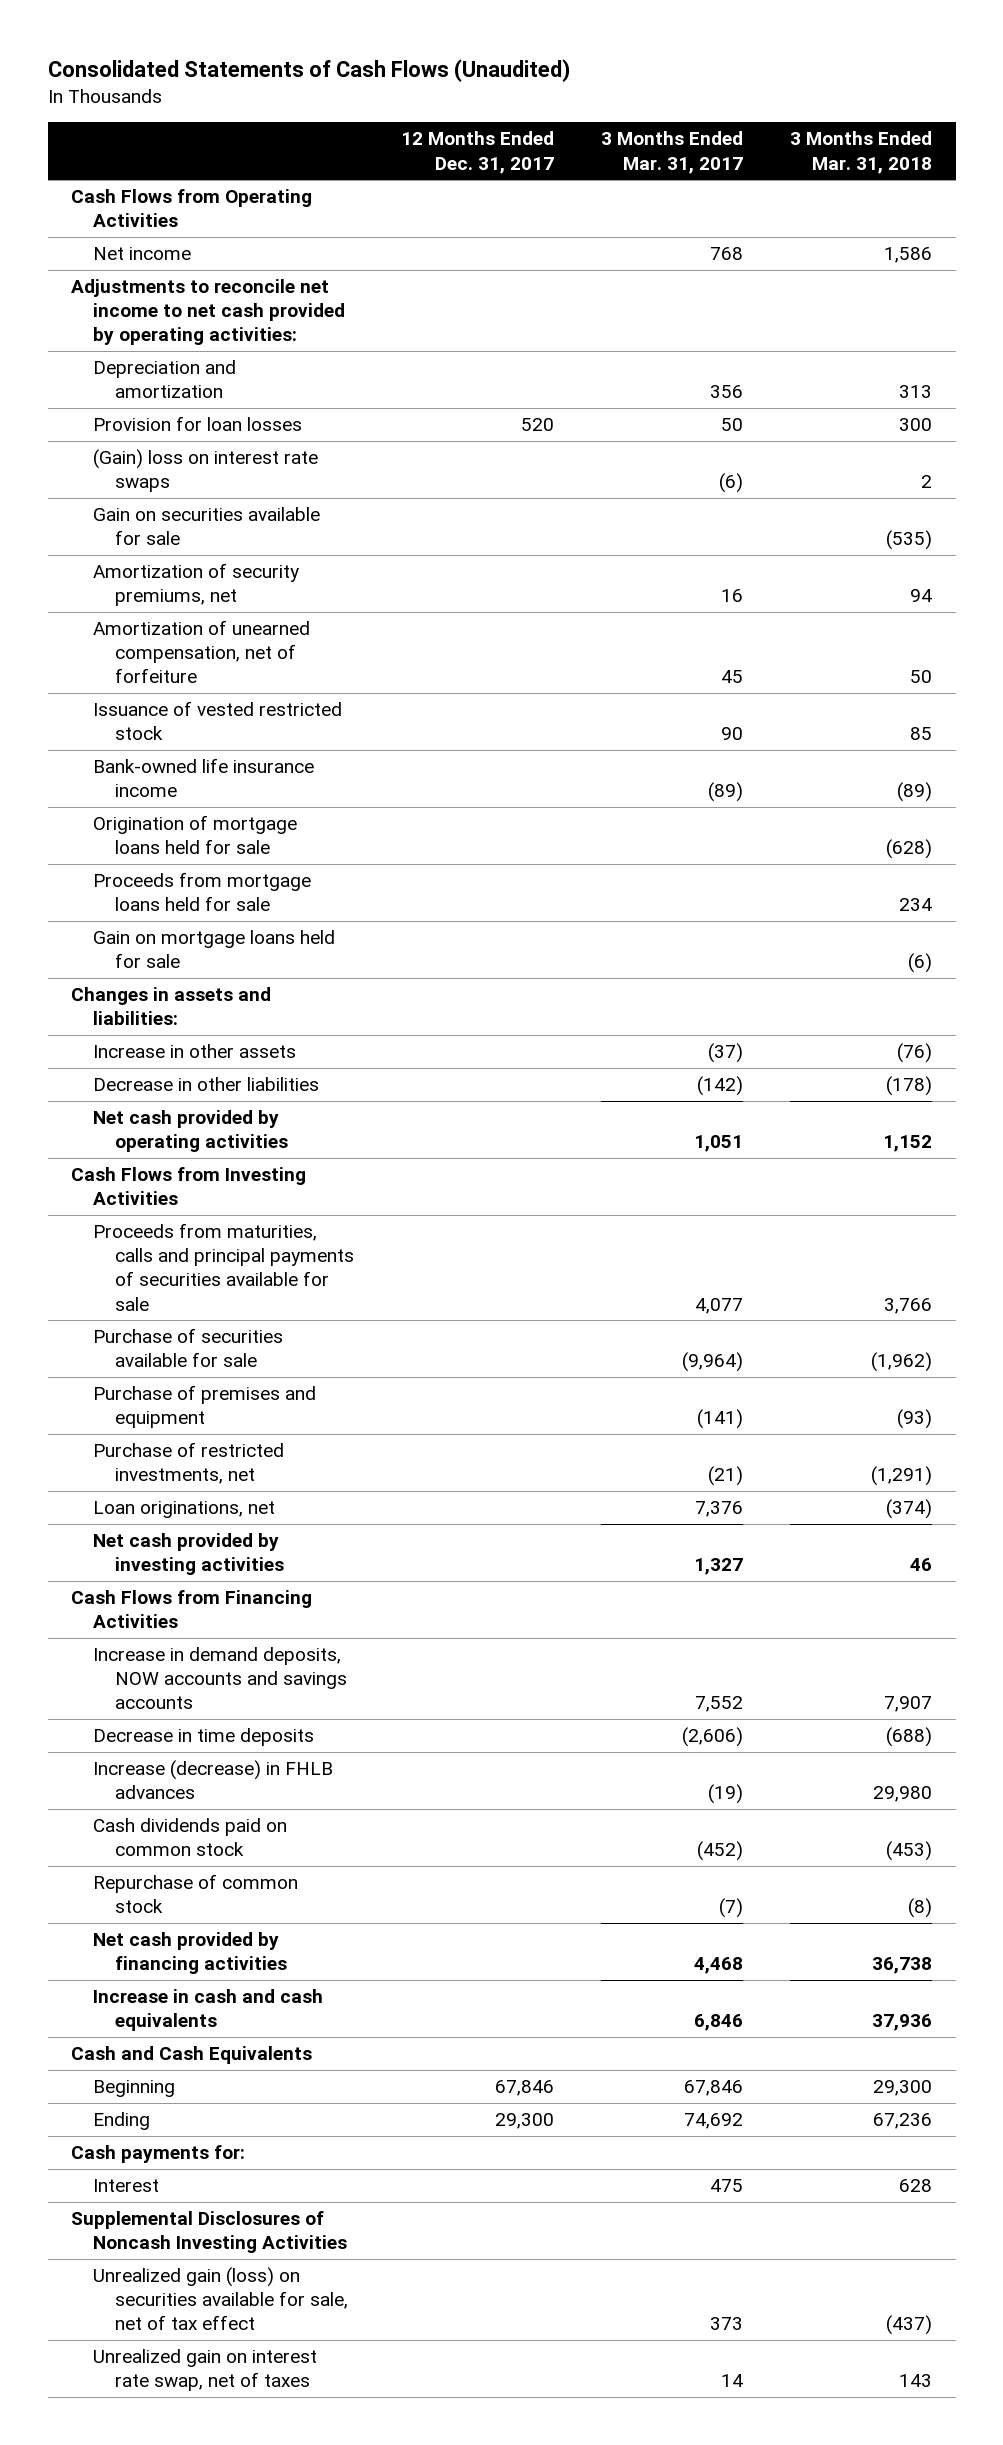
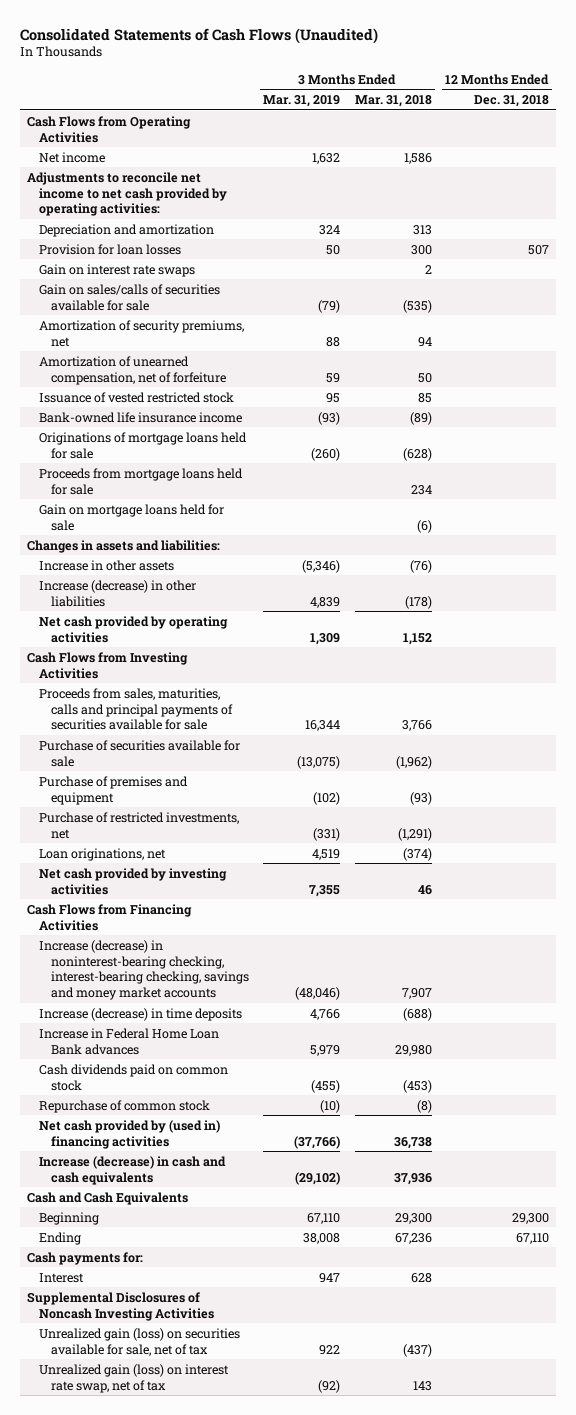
- | 12 Months Ended Dec. 31, 2017 | 3 Months Ended Mar. 31, 2017 | 3 Months Ended Mar. 31, 2018
+ | 3 Months Ended Mar. 31, 2019 | 3 Months Ended Mar. 31, 2018 | 12 Months Ended Dec. 31, 2018
- (Gain) loss on interest rate swaps | | (6) | 2
- Gain on securities available for sale | | | (535)
+ Gain on interest rate swaps | | 2 |
+ Gain on sales/calls of securities available for sale | (79) | (535) |
- Origination of mortgage loans held for sale | | | (628)
+ Originations of mortgage loans held for sale | (260) | (628) |
- Decrease in other liabilities | | (142) | (178)
+ Increase (decrease) in other liabilities | 4,839 | (178) |
- Proceeds from maturities, calls and principal payments of securities available for sale | | 4,077 | 3,766
+ Proceeds from sales, maturities, calls and principal payments of securities available for sale | 16,344 | 3,766 |
- Increase in demand deposits, NOW accounts and savings accounts | | 7,552 | 7,907
- Decrease in time deposits | | (2,606) | (688)
- Increase (decrease) in FHLB advances | | (19) | 29,980
+ Increase (decrease) in noninterest-bearing checking, interest-bearing checking, savings and money market accounts | (48,046) | 7,907 |
+ Increase (decrease) in time deposits | 4,766 | (688) |
+ Increase in Federal Home Loan Bank advances | 5,979 | 29,980 |
- Net cash provided by financing activities | | 4,468 | 36,738
- Increase in cash and cash equivalents | | 6,846 | 37,936
+ Net cash provided by (used in) financing activities | (37,766) | 36,738 |
+ Increase (decrease) in cash and cash equivalents | (29,102) | 37,936 |
- Unrealized gain (loss) on securities available for sale, net of tax effect | | 373 | (437)
- Unrealized gain on interest rate swap, net of taxes | | 14 | 143
+ Unrealized gain (loss) on securities available for sale, net of tax | 922 | (437) |
+ Unrealized gain (loss) on interest rate swap, net of tax | (92) | 143 |

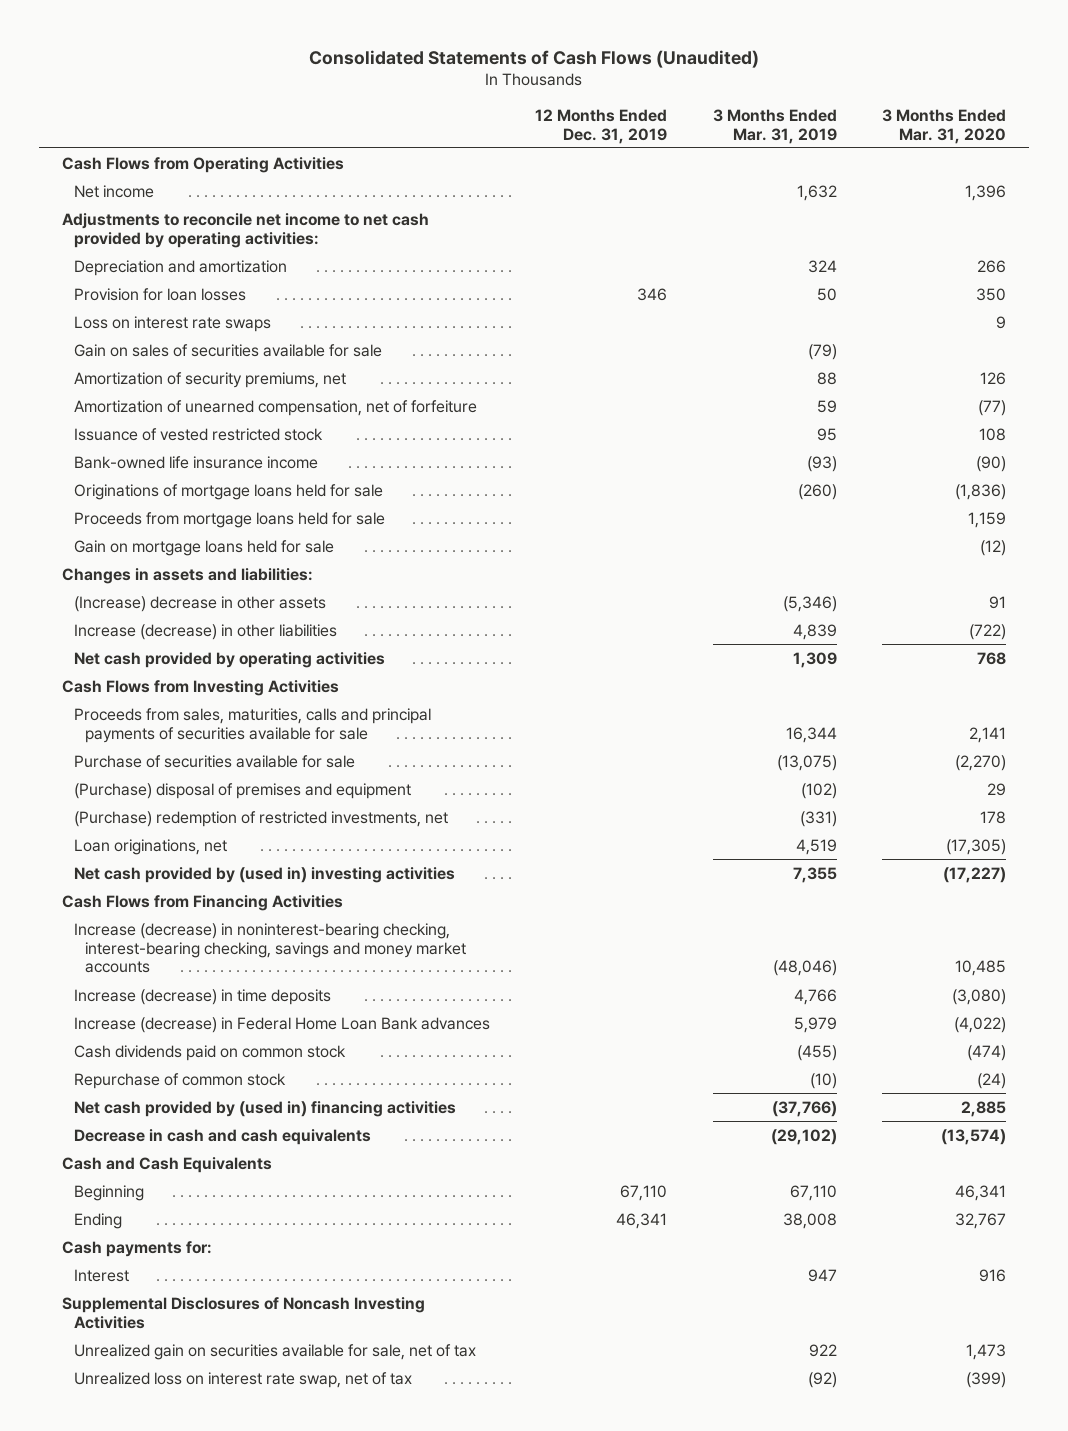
- | 3 Months Ended Mar. 31, 2019 | 3 Months Ended Mar. 31, 2018 | 12 Months Ended Dec. 31, 2018
+ | 12 Months Ended Dec. 31, 2019 | 3 Months Ended Mar. 31, 2019 | 3 Months Ended Mar. 31, 2020
- Gain on interest rate swaps | | 2 |
- Gain on sales/calls of securities available for sale | (79) | (535) |
+ Loss on interest rate swaps | | | 9
+ Gain on sales of securities available for sale | | (79) |
- Increase in other assets | (5,346) | (76) |
+ (Increase) decrease in other assets | | (5,346) | 91
- Purchase of premises and equipment | (102) | (93) |
- Purchase of restricted investments, net | (331) | (1,291) |
+ (Purchase) disposal of premises and equipment | | (102) | 29
+ (Purchase) redemption of restricted investments, net | | (331) | 178
- Net cash provided by investing activities | 7,355 | 46 |
+ Net cash provided by (used in) investing activities | | 7,355 | (17,227)
- Increase in Federal Home Loan Bank advances | 5,979 | 29,980 |
+ Increase (decrease) in Federal Home Loan Bank advances | | 5,979 | (4,022)
- Increase (decrease) in cash and cash equivalents | (29,102) | 37,936 |
+ Decrease in cash and cash equivalents | | (29,102) | (13,574)
- Unrealized gain (loss) on securities available for sale, net of tax | 922 | (437) |
- Unrealized gain (loss) on interest rate swap, net of tax | (92) | 143 |
+ Unrealized gain on securities available for sale, net of tax | | 922 | 1,473
+ Unrealized loss on interest rate swap, net of tax | | (92) | (399)

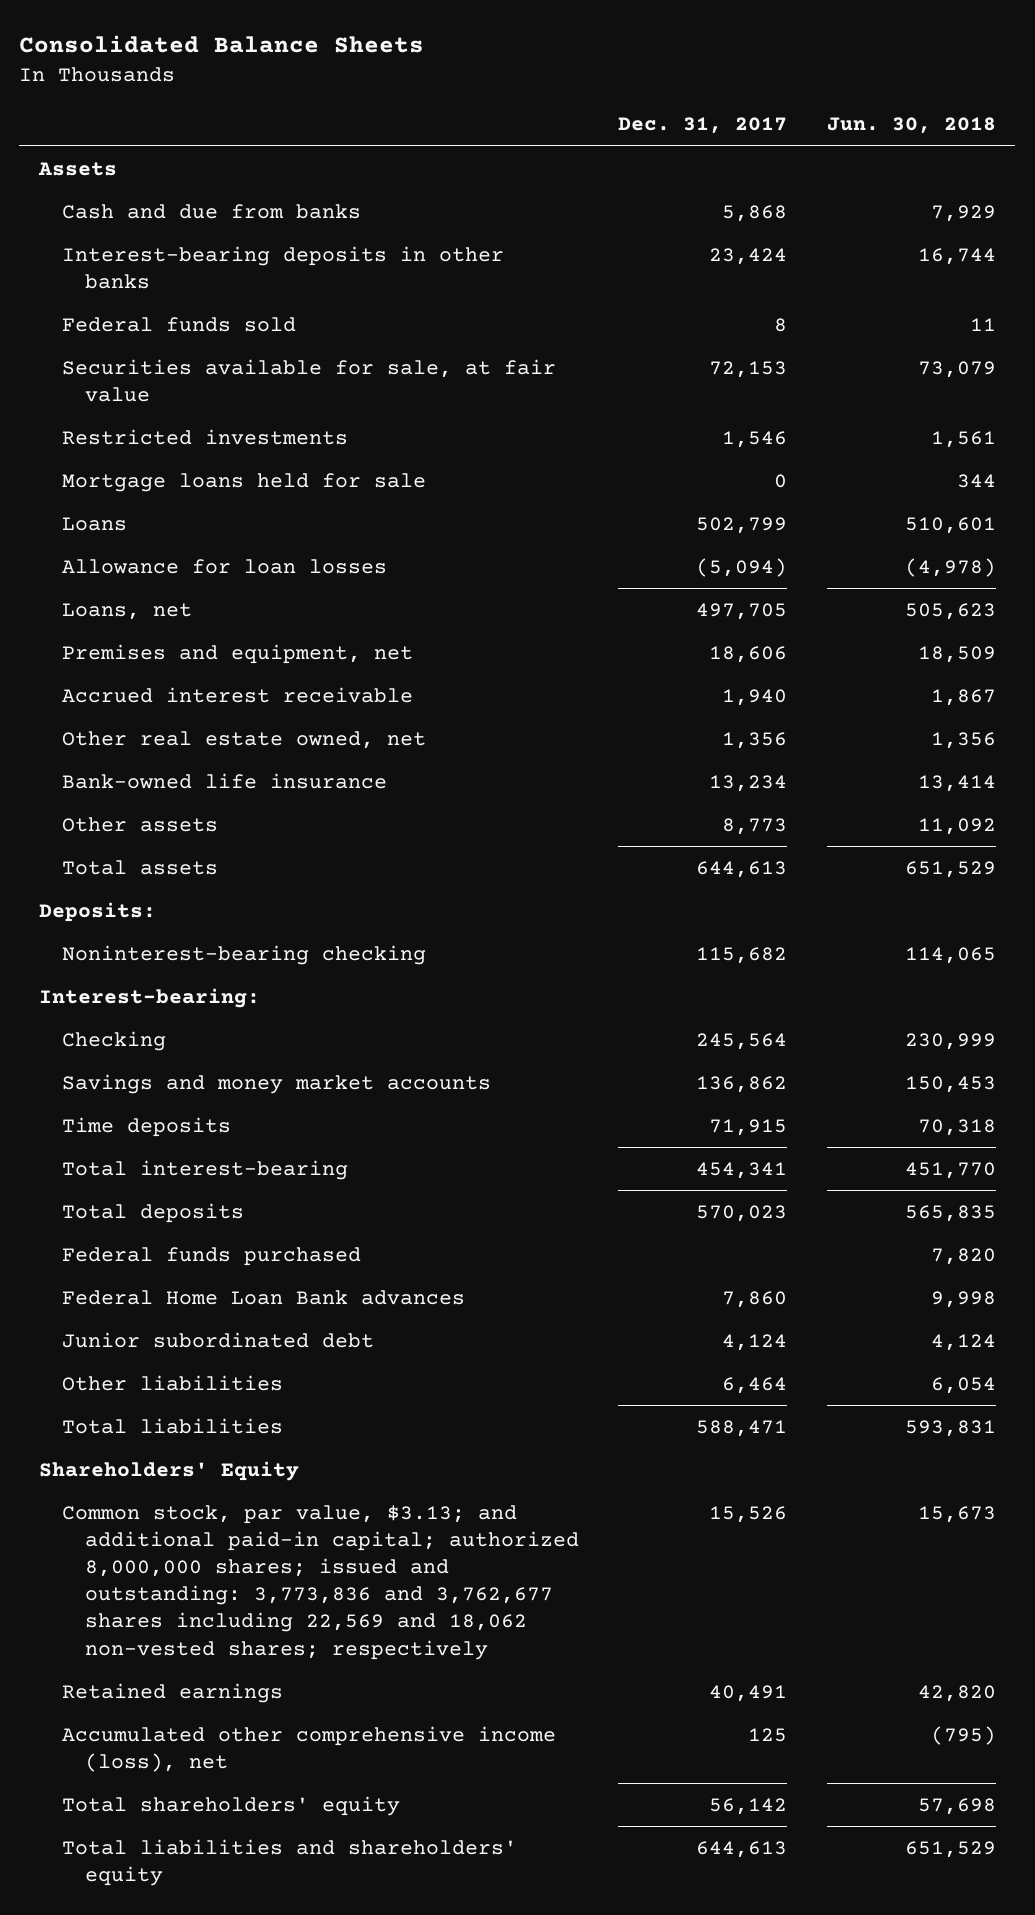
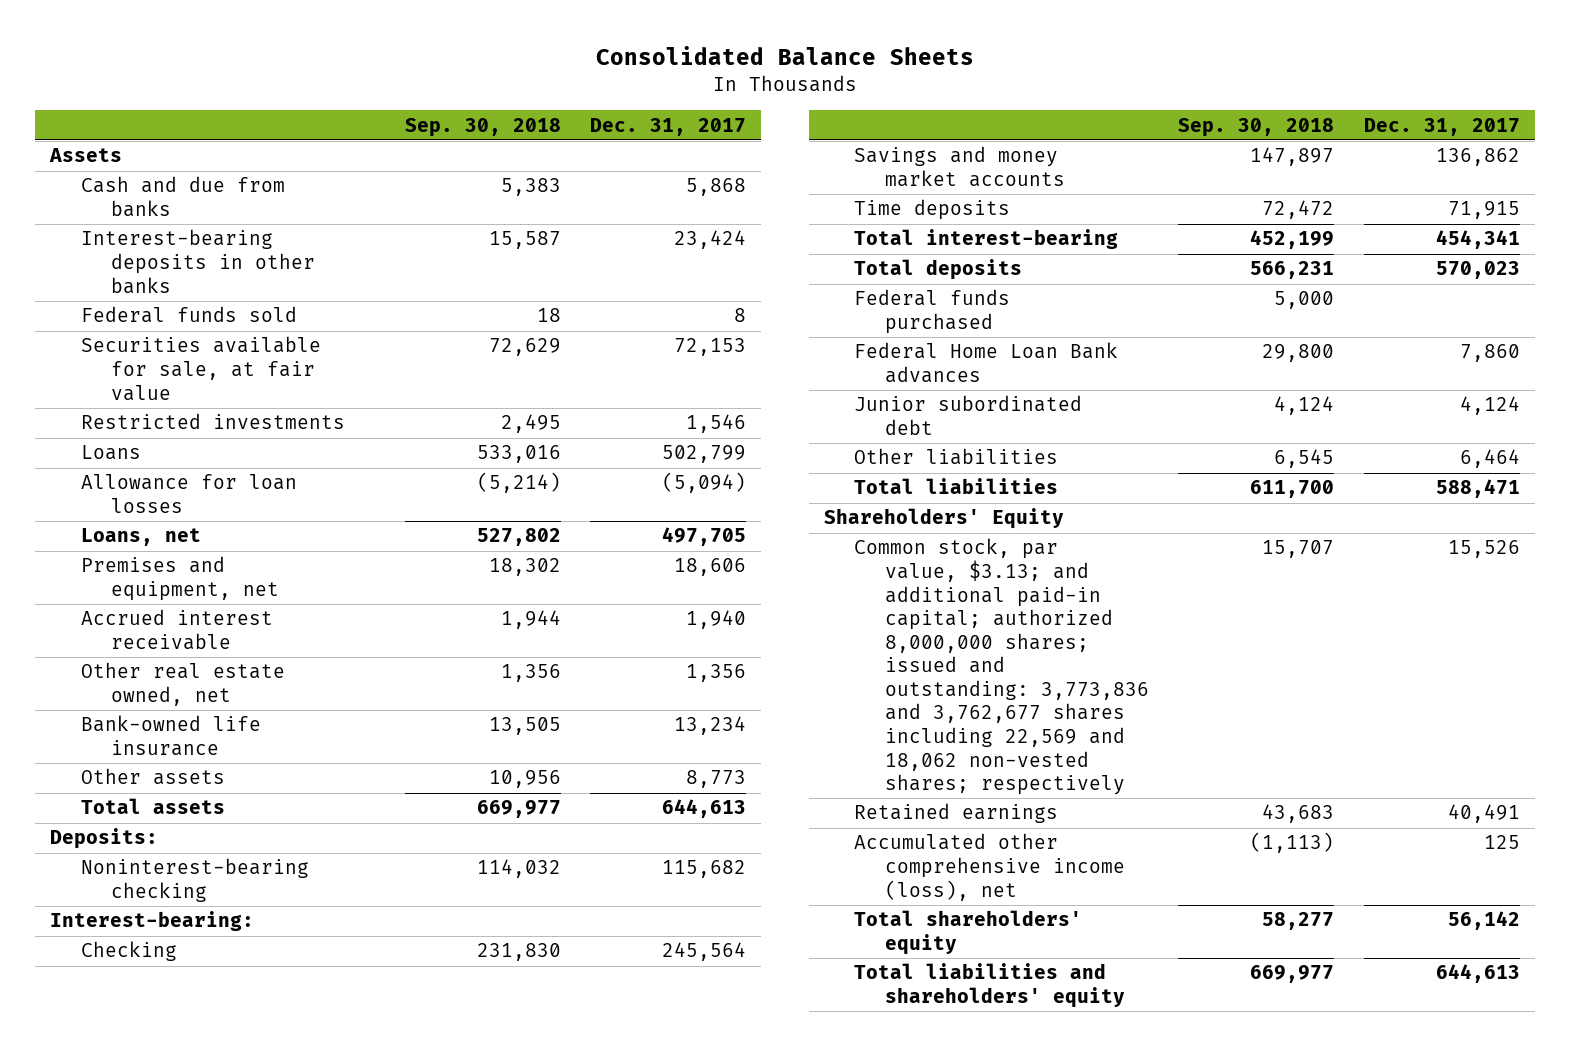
- | Dec. 31, 2017 | Jun. 30, 2018
+ | Sep. 30, 2018 | Dec. 31, 2017
- Mortgage loans held for sale | 0 | 344

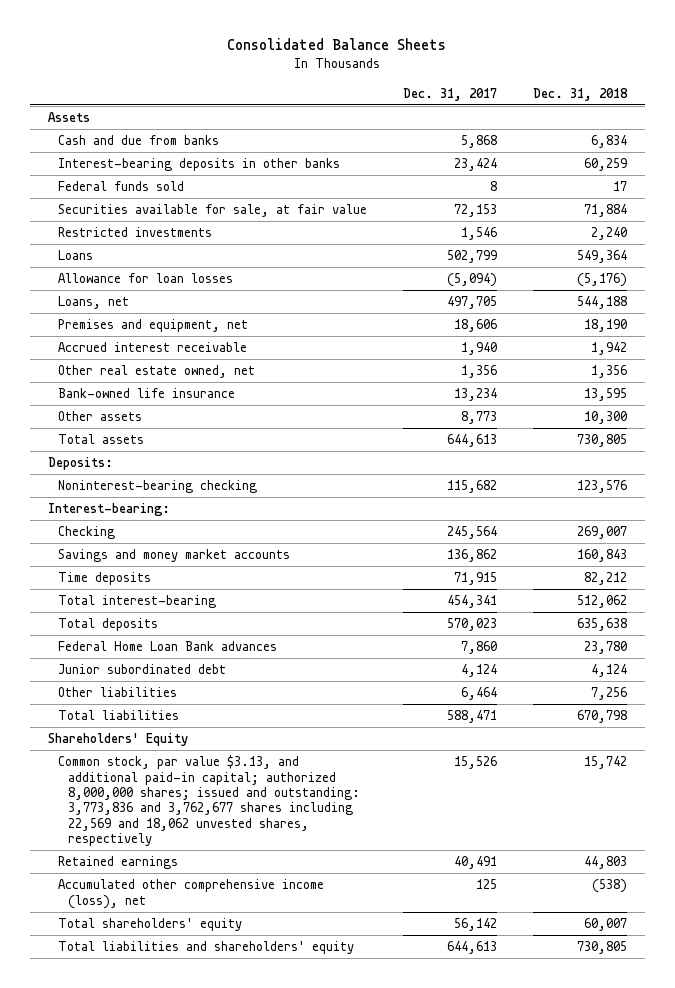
- | Sep. 30, 2018 | Dec. 31, 2017
+ | Dec. 31, 2017 | Dec. 31, 2018
- Federal funds purchased | 5,000 |
- Common stock, par value, $3.13; and additional paid-in capital; authorized 8,000,000 shares; issued and outstanding: 3,773,836 and 3,762,677 shares including 22,569 and 18,062 non-vested shares; respectively | 15,707 | 15,526
+ Common stock, par value $3.13, and additional paid-in capital; authorized 8,000,000 shares; issued and outstanding: 3,773,836 and 3,762,677 shares including 22,569 and 18,062 unvested shares, respectively | 15,526 | 15,742

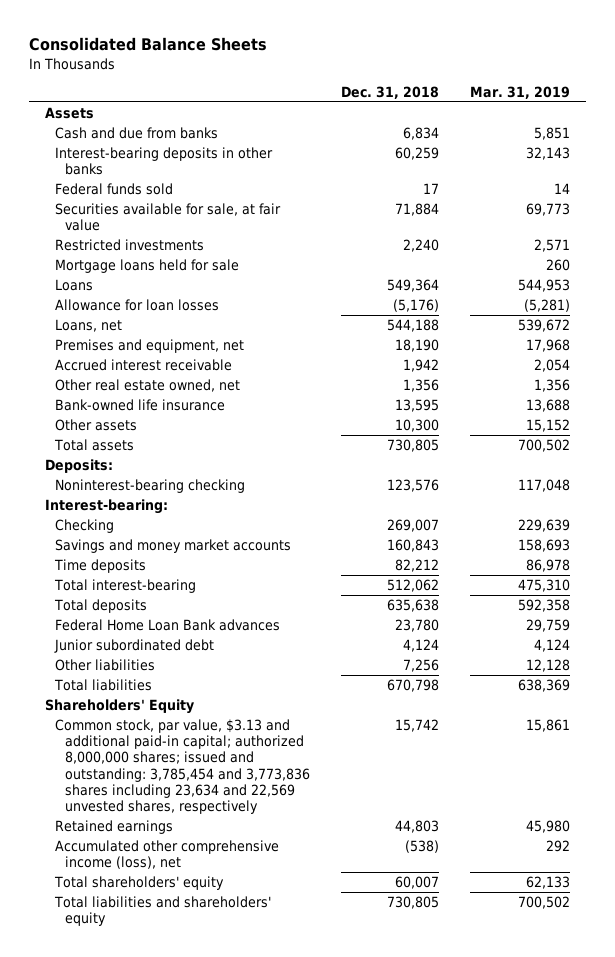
- | Dec. 31, 2017 | Dec. 31, 2018
+ | Dec. 31, 2018 | Mar. 31, 2019
+ Mortgage loans held for sale | | 260
- Common stock, par value $3.13, and additional paid-in capital; authorized 8,000,000 shares; issued and outstanding: 3,773,836 and 3,762,677 shares including 22,569 and 18,062 unvested shares, respectively | 15,526 | 15,742
+ Common stock, par value, $3.13 and additional paid-in capital; authorized 8,000,000 shares; issued and outstanding: 3,785,454 and 3,773,836 shares including 23,634 and 22,569 unvested shares, respectively | 15,742 | 15,861

